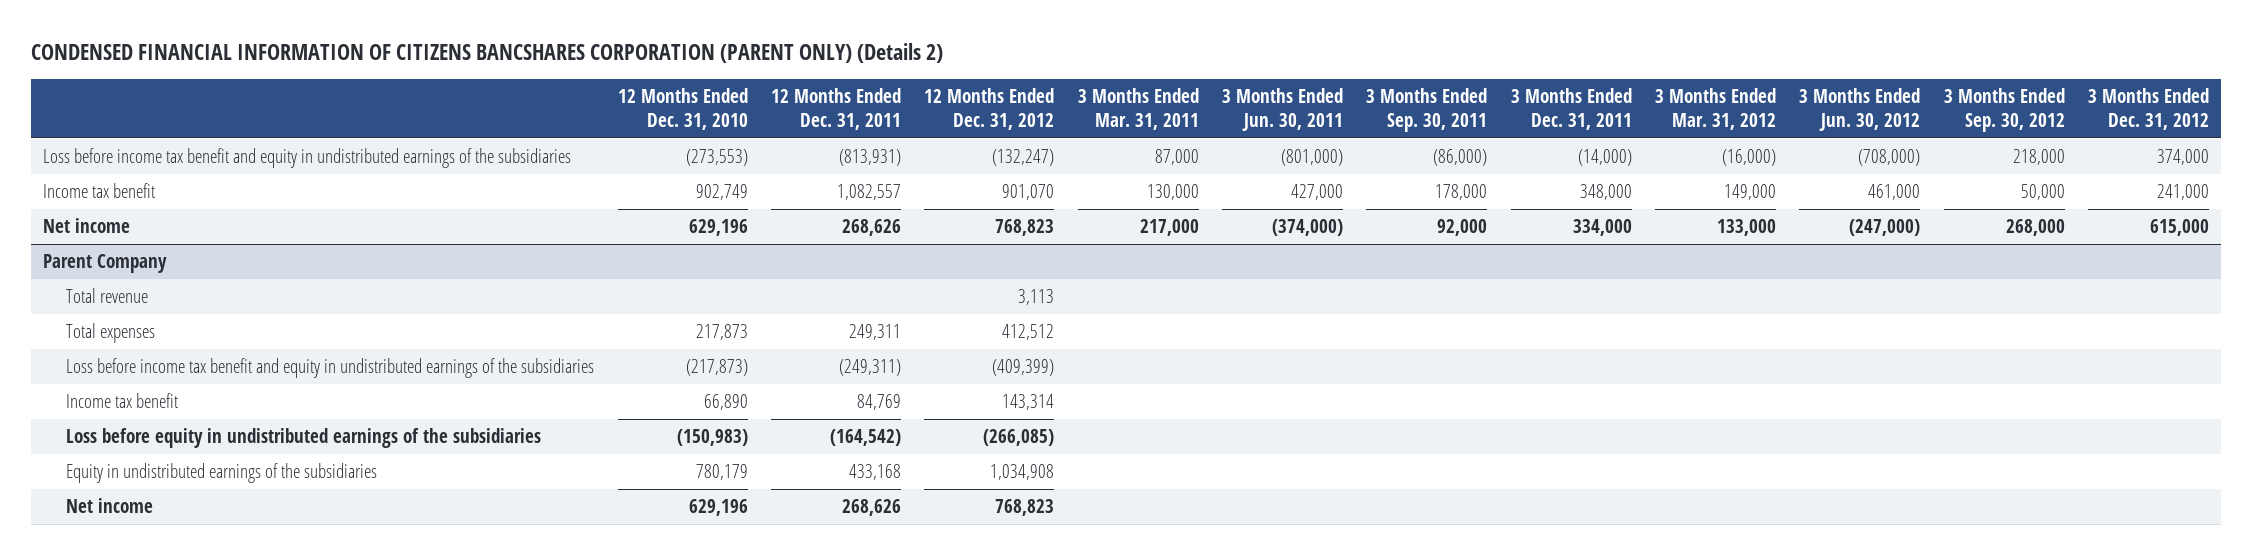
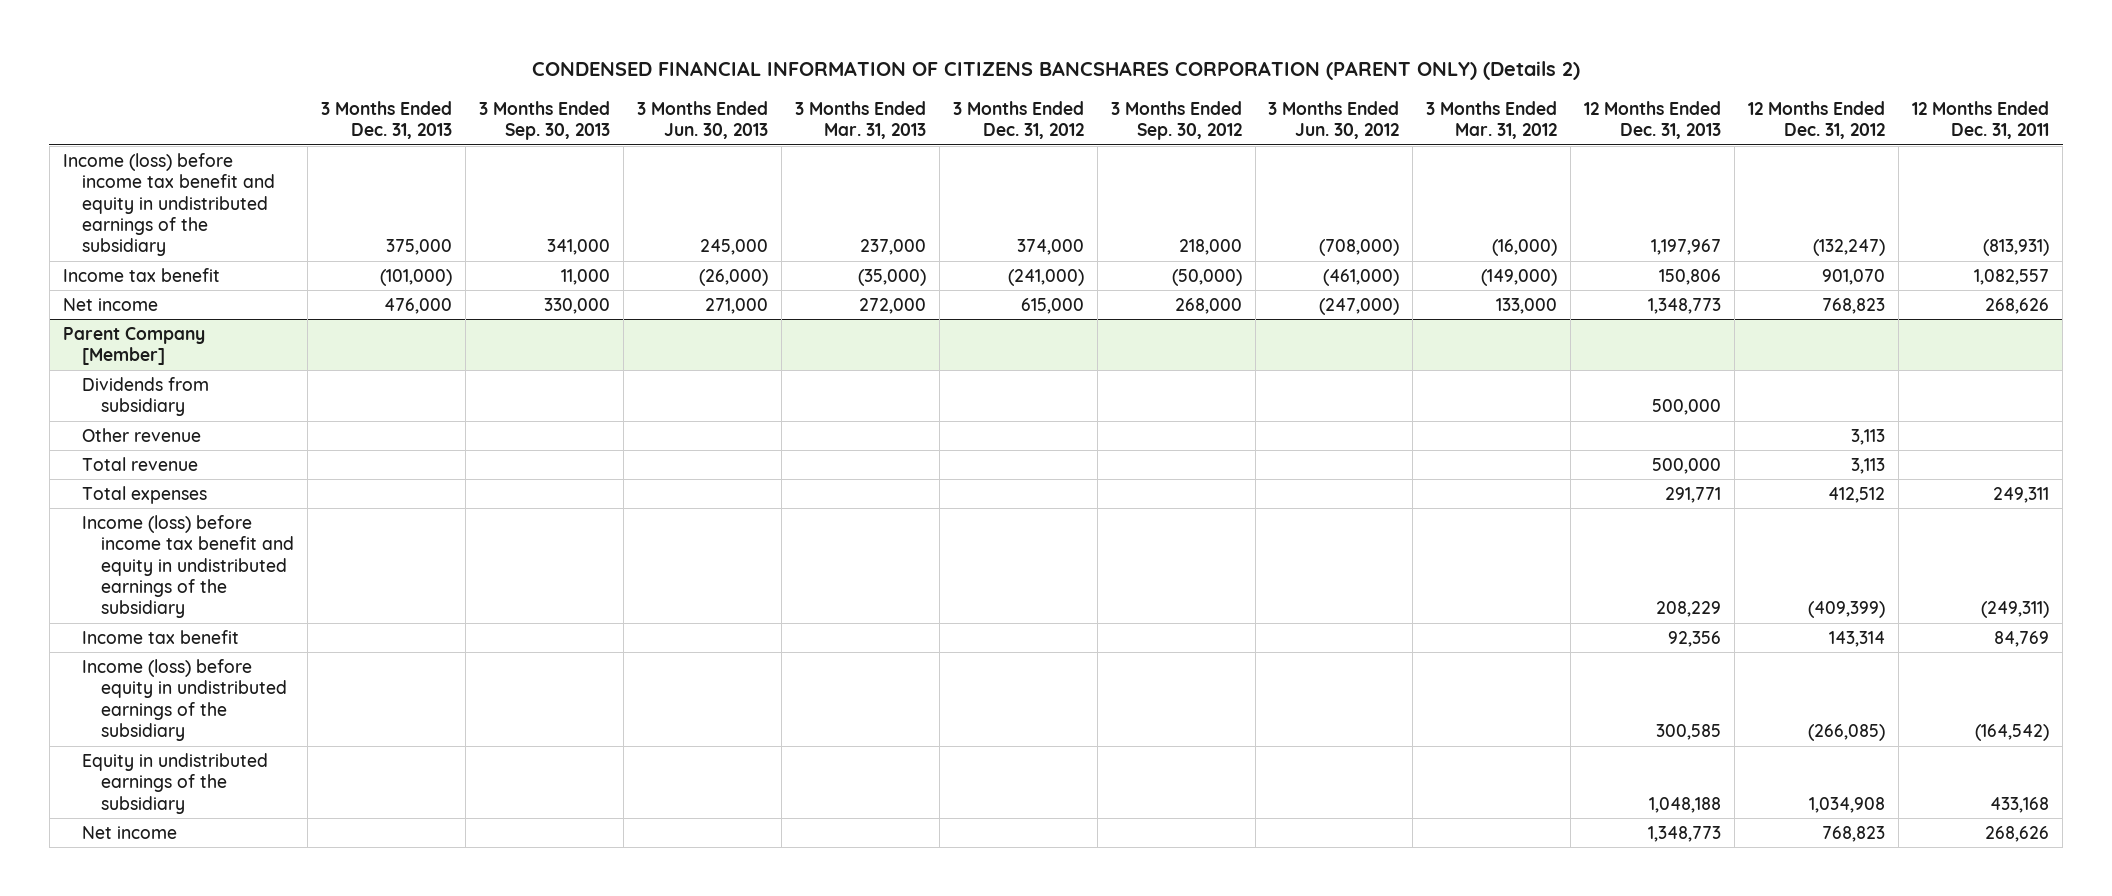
- | 12 Months Ended Dec. 31, 2010 | 12 Months Ended Dec. 31, 2011 | 12 Months Ended Dec. 31, 2012 | 3 Months Ended Mar. 31, 2011 | 3 Months Ended Jun. 30, 2011 | 3 Months Ended Sep. 30, 2011 | 3 Months Ended Dec. 31, 2011 | 3 Months Ended Mar. 31, 2012 | 3 Months Ended Jun. 30, 2012 | 3 Months Ended Sep. 30, 2012 | 3 Months Ended Dec. 31, 2012
+ | 3 Months Ended Dec. 31, 2013 | 3 Months Ended Sep. 30, 2013 | 3 Months Ended Jun. 30, 2013 | 3 Months Ended Mar. 31, 2013 | 3 Months Ended Dec. 31, 2012 | 3 Months Ended Sep. 30, 2012 | 3 Months Ended Jun. 30, 2012 | 3 Months Ended Mar. 31, 2012 | 12 Months Ended Dec. 31, 2013 | 12 Months Ended Dec. 31, 2012 | 12 Months Ended Dec. 31, 2011
- Loss before income tax benefit and equity in undistributed earnings of the subsidiaries | (273,553) | (813,931) | (132,247) | 87,000 | (801,000) | (86,000) | (14,000) | (16,000) | (708,000) | 218,000 | 374,000
- Income tax benefit | 902,749 | 1,082,557 | 901,070 | 130,000 | 427,000 | 178,000 | 348,000 | 149,000 | 461,000 | 50,000 | 241,000
+ Income (loss) before income tax benefit and equity in undistributed earnings of the subsidiary | 375,000 | 341,000 | 245,000 | 237,000 | 374,000 | 218,000 | (708,000) | (16,000) | 1,197,967 | (132,247) | (813,931)
+ Income tax benefit | (101,000) | 11,000 | (26,000) | (35,000) | (241,000) | (50,000) | (461,000) | (149,000) | 150,806 | 901,070 | 1,082,557
- Parent Company
+ Parent Company [Member]
+ Dividends from subsidiary | | | | | | | | | 500,000 | |
+ Other revenue | | | | | | | | | | 3,113 |
- Loss before income tax benefit and equity in undistributed earnings of the subsidiaries | (217,873) | (249,311) | (409,399) | | | | | | | |
+ Income (loss) before income tax benefit and equity in undistributed earnings of the subsidiary | | | | | | | | | 208,229 | (409,399) | (249,311)
- Loss before equity in undistributed earnings of the subsidiaries | (150,983) | (164,542) | (266,085) | | | | | | | |
- Equity in undistributed earnings of the subsidiaries | 780,179 | 433,168 | 1,034,908 | | | | | | | |
+ Income (loss) before equity in undistributed earnings of the subsidiary | | | | | | | | | 300,585 | (266,085) | (164,542)
+ Equity in undistributed earnings of the subsidiary | | | | | | | | | 1,048,188 | 1,034,908 | 433,168

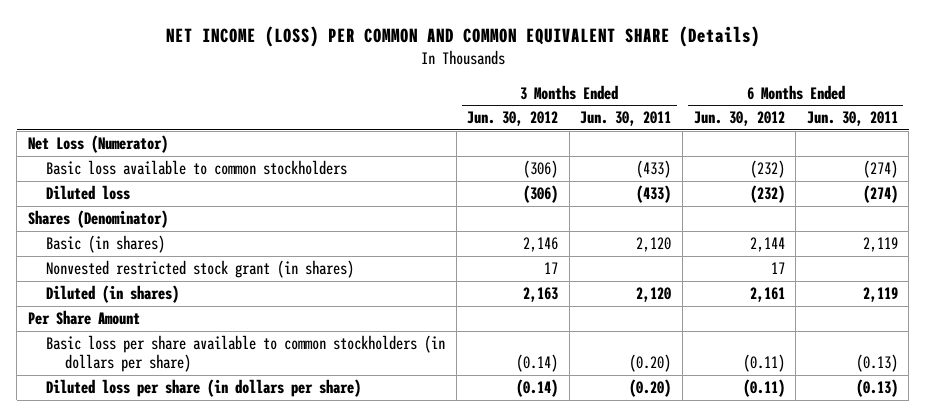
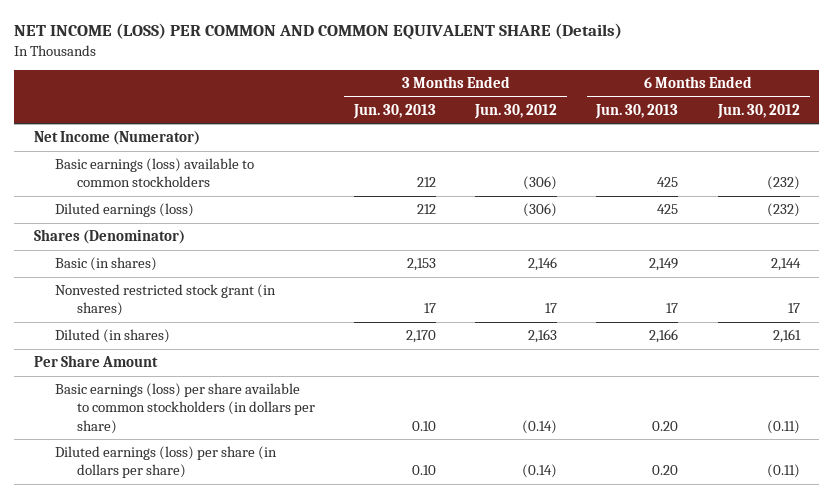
- | 3 Months Ended Jun. 30, 2012 | 3 Months Ended Jun. 30, 2011 | 6 Months Ended Jun. 30, 2012 | 6 Months Ended Jun. 30, 2011
+ | 3 Months Ended Jun. 30, 2013 | 3 Months Ended Jun. 30, 2012 | 6 Months Ended Jun. 30, 2013 | 6 Months Ended Jun. 30, 2012
- Net Loss (Numerator)
- Basic loss available to common stockholders | (306) | (433) | (232) | (274)
- Diluted loss | (306) | (433) | (232) | (274)
+ Net Income (Numerator)
+ Basic earnings (loss) available to common stockholders | 212 | (306) | 425 | (232)
+ Diluted earnings (loss) | 212 | (306) | 425 | (232)
- Basic loss per share available to common stockholders (in dollars per share) | (0.14) | (0.20) | (0.11) | (0.13)
- Diluted loss per share (in dollars per share) | (0.14) | (0.20) | (0.11) | (0.13)
+ Basic earnings (loss) per share available to common stockholders (in dollars per share) | 0.10 | (0.14) | 0.20 | (0.11)
+ Diluted earnings (loss) per share (in dollars per share) | 0.10 | (0.14) | 0.20 | (0.11)

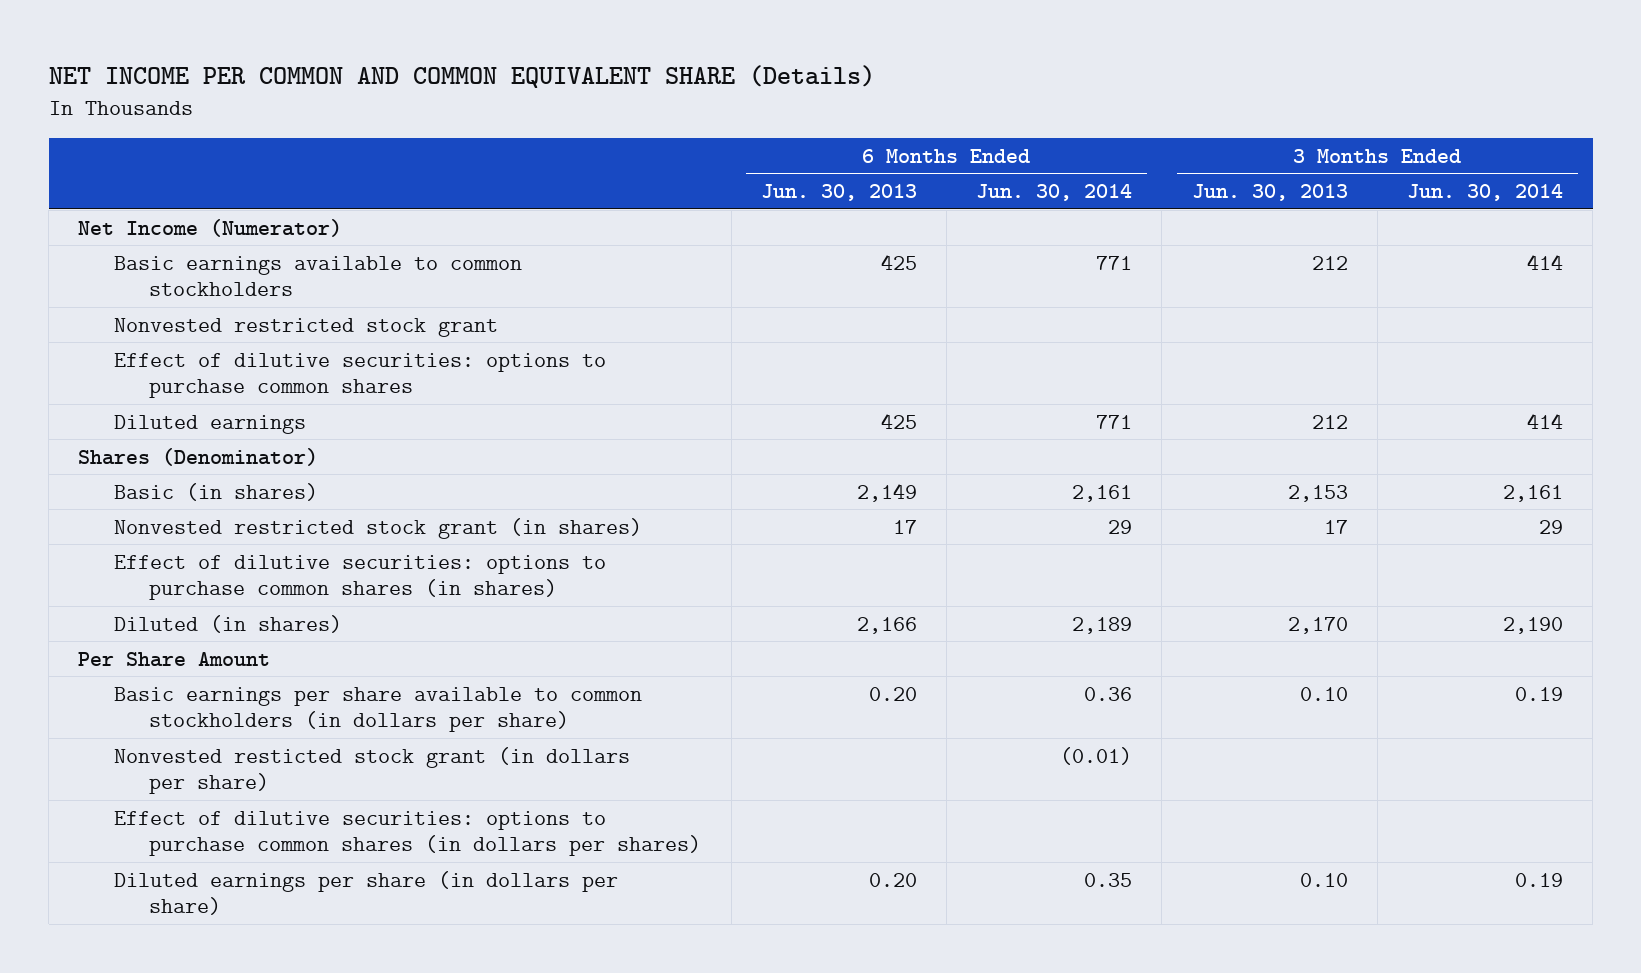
- NET INCOME (LOSS) PER COMMON AND COMMON EQUIVALENT SHARE (Details)
+ NET INCOME PER COMMON AND COMMON EQUIVALENT SHARE (Details)
- | 3 Months Ended Jun. 30, 2013 | 3 Months Ended Jun. 30, 2012 | 6 Months Ended Jun. 30, 2013 | 6 Months Ended Jun. 30, 2012
+ | 6 Months Ended Jun. 30, 2013 | 6 Months Ended Jun. 30, 2014 | 3 Months Ended Jun. 30, 2013 | 3 Months Ended Jun. 30, 2014
- Basic earnings (loss) available to common stockholders | 212 | (306) | 425 | (232)
- Diluted earnings (loss) | 212 | (306) | 425 | (232)
+ Basic earnings available to common stockholders | 425 | 771 | 212 | 414
+ Nonvested restricted stock grant
+ Effect of dilutive securities: options to purchase common shares
+ Diluted earnings | 425 | 771 | 212 | 414
+ Effect of dilutive securities: options to purchase common shares (in shares)
- Basic earnings (loss) per share available to common stockholders (in dollars per share) | 0.10 | (0.14) | 0.20 | (0.11)
- Diluted earnings (loss) per share (in dollars per share) | 0.10 | (0.14) | 0.20 | (0.11)
+ Basic earnings per share available to common stockholders (in dollars per share) | 0.20 | 0.36 | 0.10 | 0.19
+ Nonvested resticted stock grant (in dollars per share) | | (0.01) | |
+ Effect of dilutive securities: options to purchase common shares (in dollars per shares)
+ Diluted earnings per share (in dollars per share) | 0.20 | 0.35 | 0.10 | 0.19

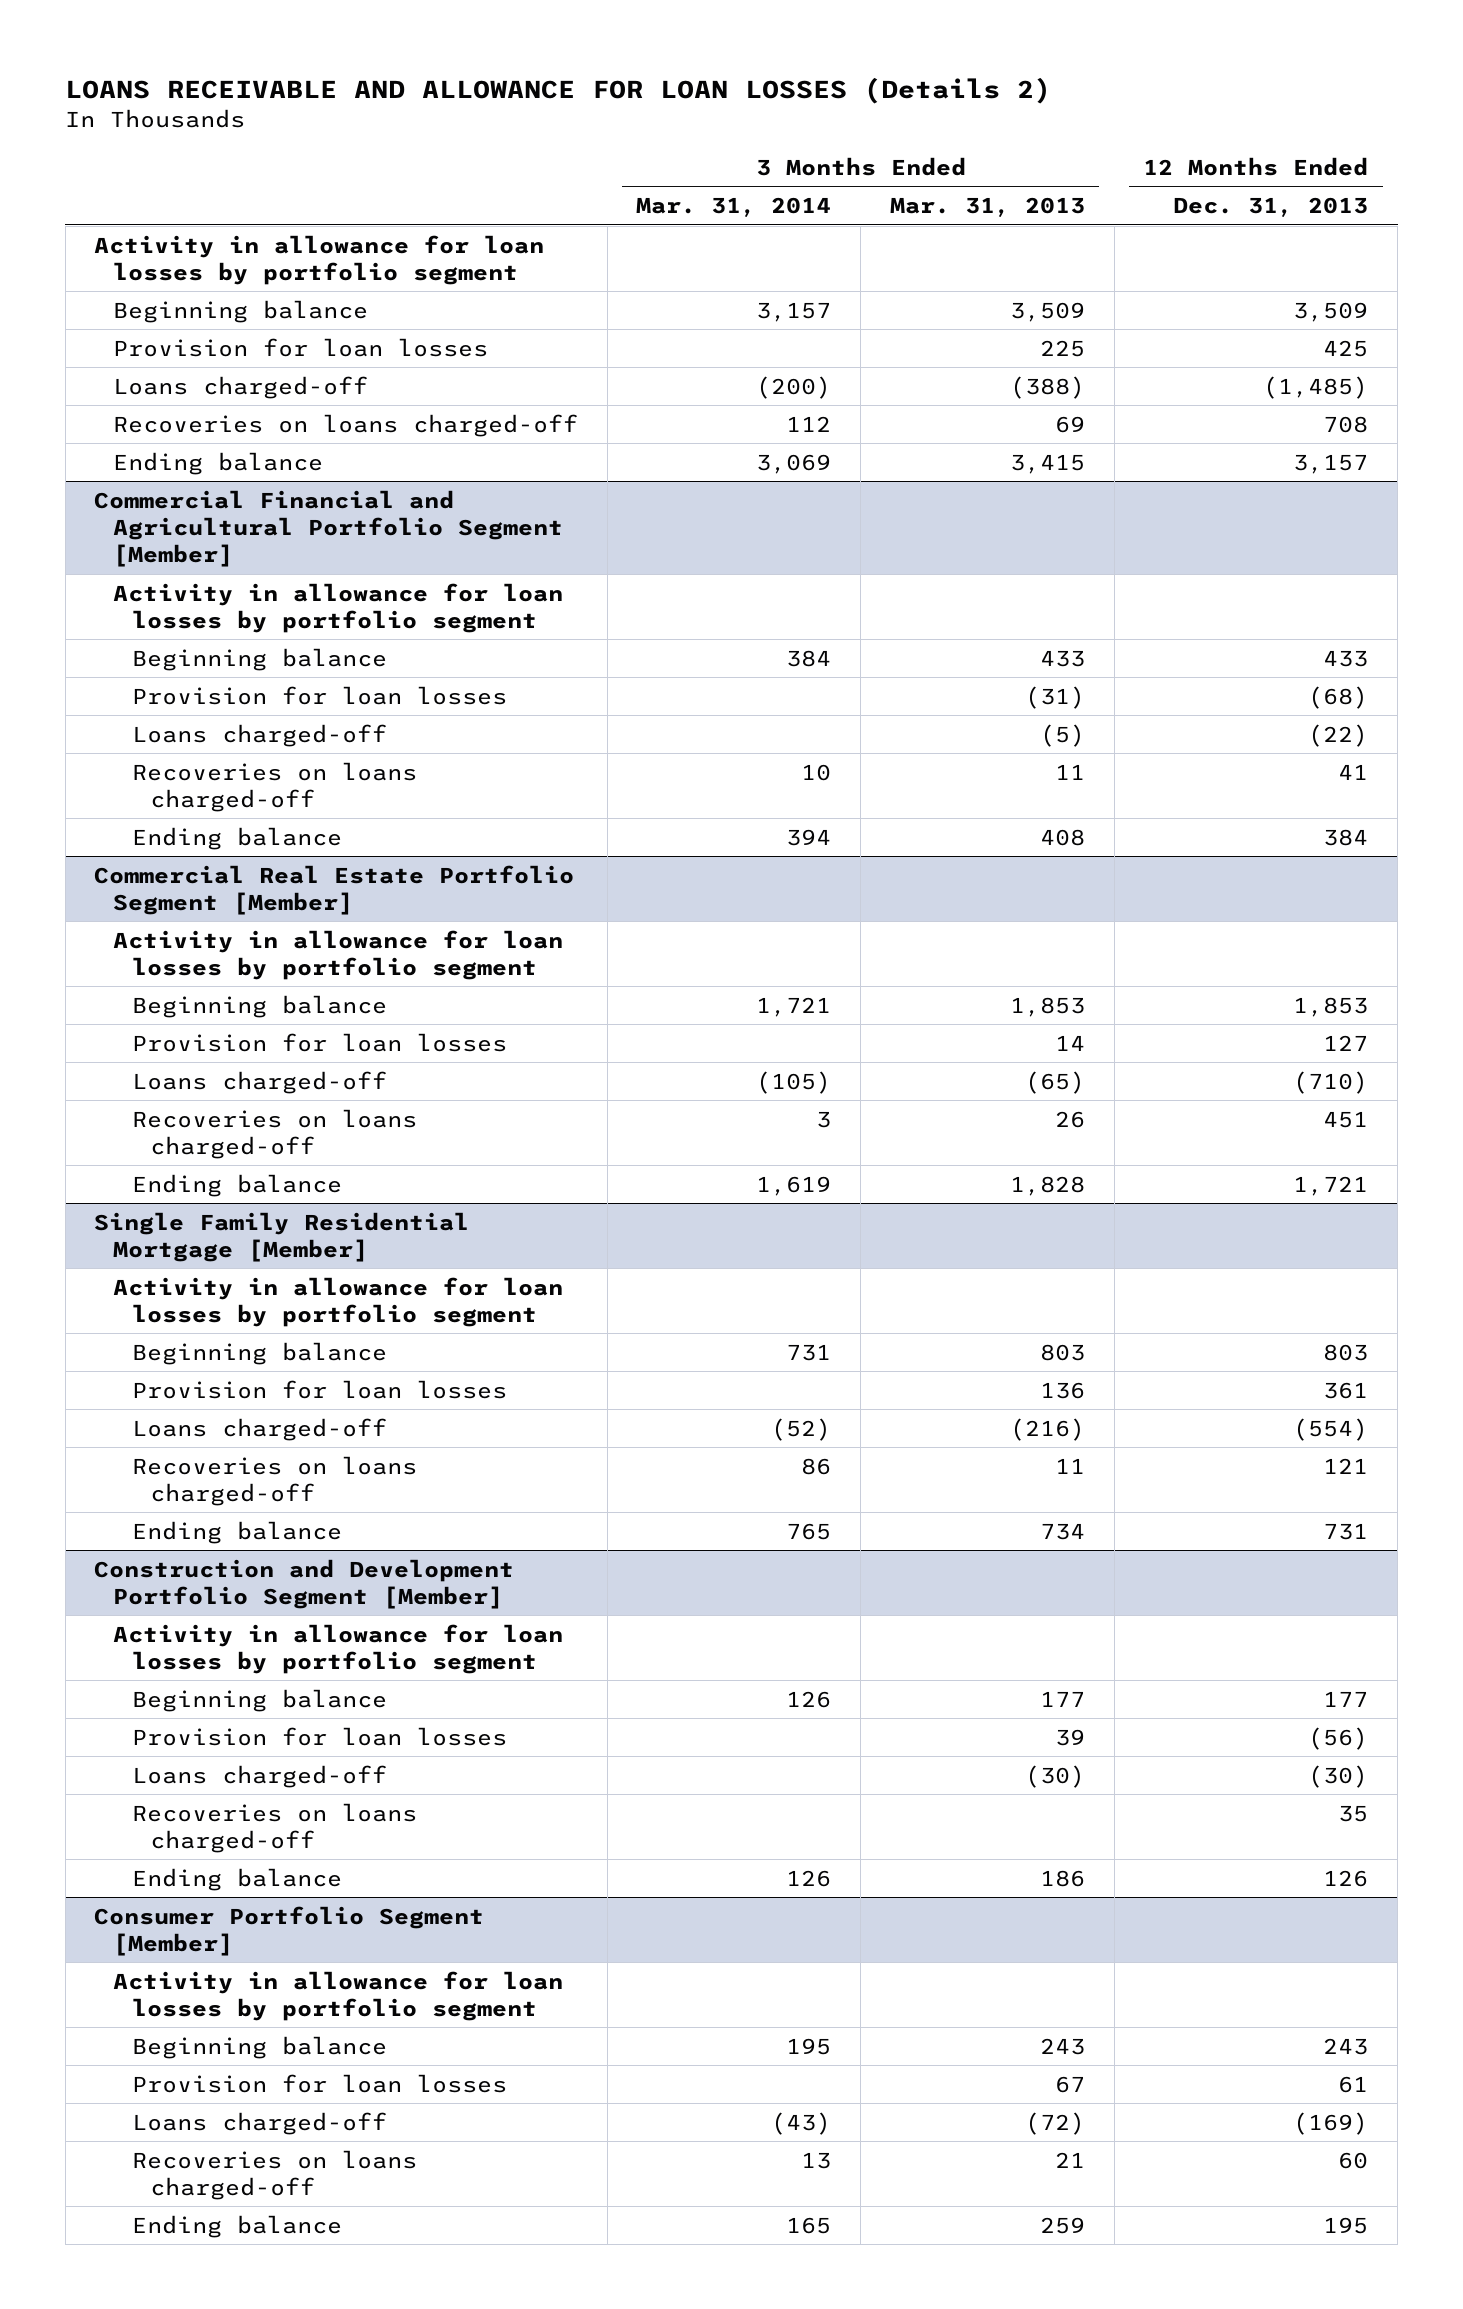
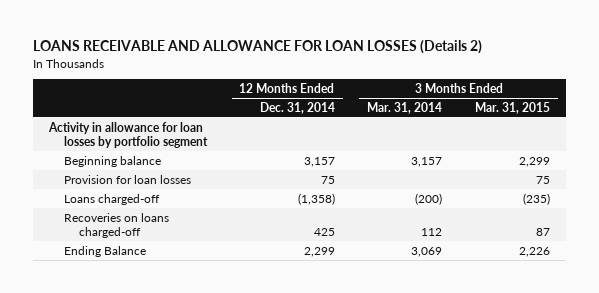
- | 3 Months Ended Mar. 31, 2014 | 3 Months Ended Mar. 31, 2013 | 12 Months Ended Dec. 31, 2013
+ | 12 Months Ended Dec. 31, 2014 | 3 Months Ended Mar. 31, 2014 | 3 Months Ended Mar. 31, 2015
- Ending balance | 3,069 | 3,415 | 3,157
- Commercial Financial and Agricultural Portfolio Segment [Member]
- Activity in allowance for loan losses by portfolio segment
- Beginning balance | 384 | 433 | 433
- Provision for loan losses | | (31) | (68)
- Loans charged-off | | (5) | (22)
- Recoveries on loans charged-off | 10 | 11 | 41
- Ending balance | 394 | 408 | 384
- Commercial Real Estate Portfolio Segment [Member]
- Activity in allowance for loan losses by portfolio segment
- Beginning balance | 1,721 | 1,853 | 1,853
- Provision for loan losses | | 14 | 127
- Loans charged-off | (105) | (65) | (710)
- Recoveries on loans charged-off | 3 | 26 | 451
- Ending balance | 1,619 | 1,828 | 1,721
- Single Family Residential Mortgage [Member]
- Activity in allowance for loan losses by portfolio segment
- Beginning balance | 731 | 803 | 803
- Provision for loan losses | | 136 | 361
- Loans charged-off | (52) | (216) | (554)
- Recoveries on loans charged-off | 86 | 11 | 121
- Ending balance | 765 | 734 | 731
- Construction and Development Portfolio Segment [Member]
- Activity in allowance for loan losses by portfolio segment
- Beginning balance | 126 | 177 | 177
- Provision for loan losses | | 39 | (56)
- Loans charged-off | | (30) | (30)
- Recoveries on loans charged-off | | | 35
- Ending balance | 126 | 186 | 126
- Consumer Portfolio Segment [Member]
- Activity in allowance for loan losses by portfolio segment
- Beginning balance | 195 | 243 | 243
- Provision for loan losses | | 67 | 61
- Loans charged-off | (43) | (72) | (169)
- Recoveries on loans charged-off | 13 | 21 | 60
- Ending balance | 165 | 259 | 195
+ Ending Balance | 2,299 | 3,069 | 2,226

